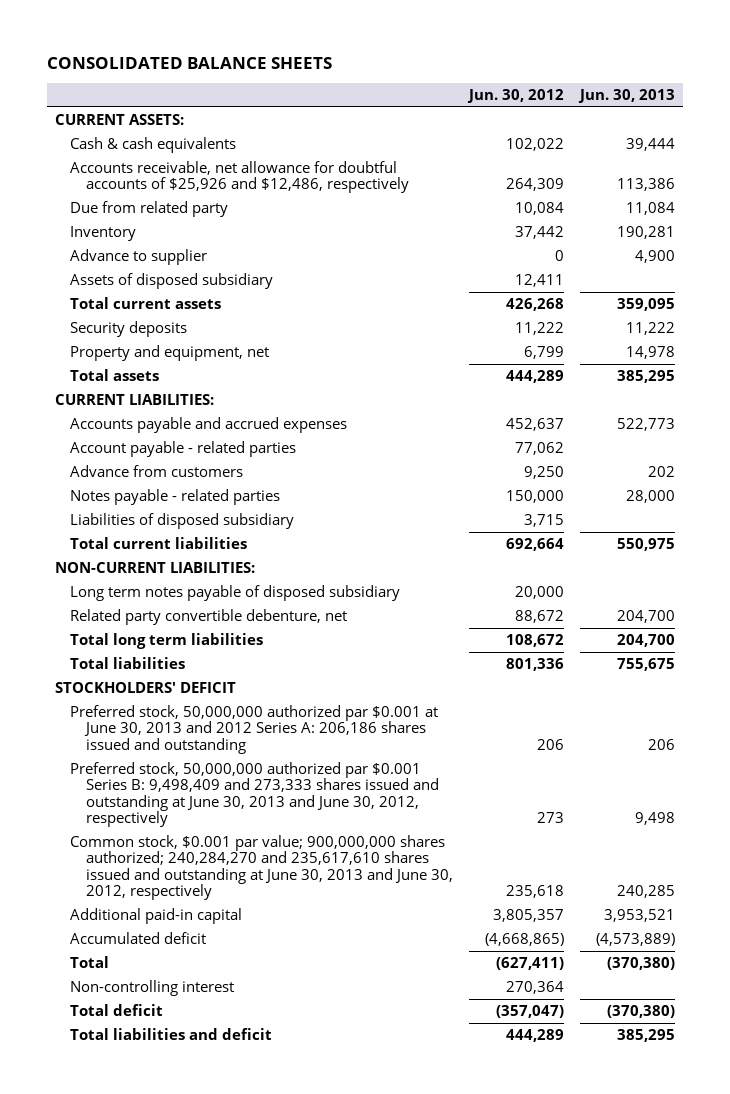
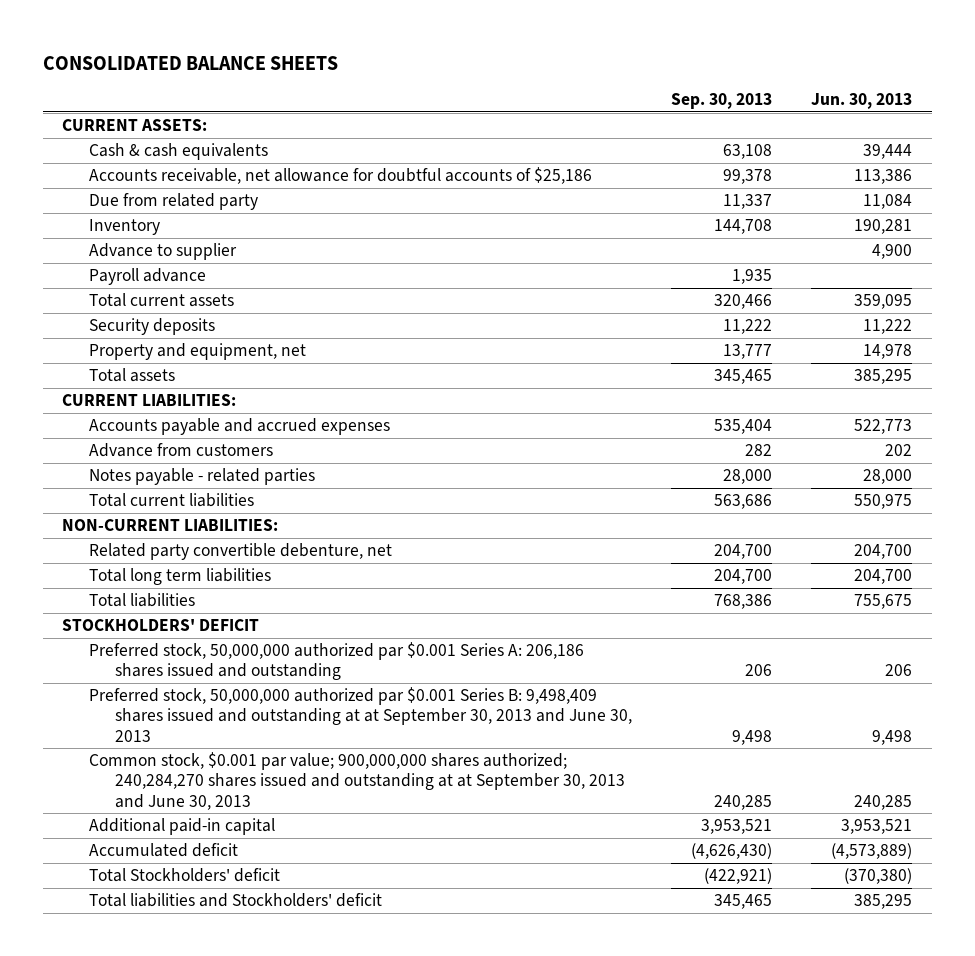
- | Jun. 30, 2012 | Jun. 30, 2013
+ | Sep. 30, 2013 | Jun. 30, 2013
- Accounts receivable, net allowance for doubtful accounts of $25,926 and $12,486, respectively | 264,309 | 113,386
+ Accounts receivable, net allowance for doubtful accounts of $25,186 | 99,378 | 113,386
- Assets of disposed subsidiary | 12,411 |
+ Payroll advance | 1,935 |
- Account payable - related parties | 77,062 |
- Liabilities of disposed subsidiary | 3,715 |
- Long term notes payable of disposed subsidiary | 20,000 |
- Preferred stock, 50,000,000 authorized par $0.001 at June 30, 2013 and 2012 Series A: 206,186 shares issued and outstanding | 206 | 206
- Preferred stock, 50,000,000 authorized par $0.001 Series B: 9,498,409 and 273,333 shares issued and outstanding at June 30, 2013 and June 30, 2012, respectively | 273 | 9,498
- Common stock, $0.001 par value; 900,000,000 shares authorized; 240,284,270 and 235,617,610 shares issued and outstanding at June 30, 2013 and June 30, 2012, respectively | 235,618 | 240,285
+ Preferred stock, 50,000,000 authorized par $0.001 Series A: 206,186 shares issued and outstanding | 206 | 206
+ Preferred stock, 50,000,000 authorized par $0.001 Series B: 9,498,409 shares issued and outstanding at at September 30, 2013 and June 30, 2013 | 9,498 | 9,498
+ Common stock, $0.001 par value; 900,000,000 shares authorized; 240,284,270 shares issued and outstanding at at September 30, 2013 and June 30, 2013 | 240,285 | 240,285
- Total | (627,411) | (370,380)
- Non-controlling interest | 270,364 |
- Total deficit | (357,047) | (370,380)
- Total liabilities and deficit | 444,289 | 385,295
+ Total Stockholders' deficit | (422,921) | (370,380)
+ Total liabilities and Stockholders' deficit | 345,465 | 385,295

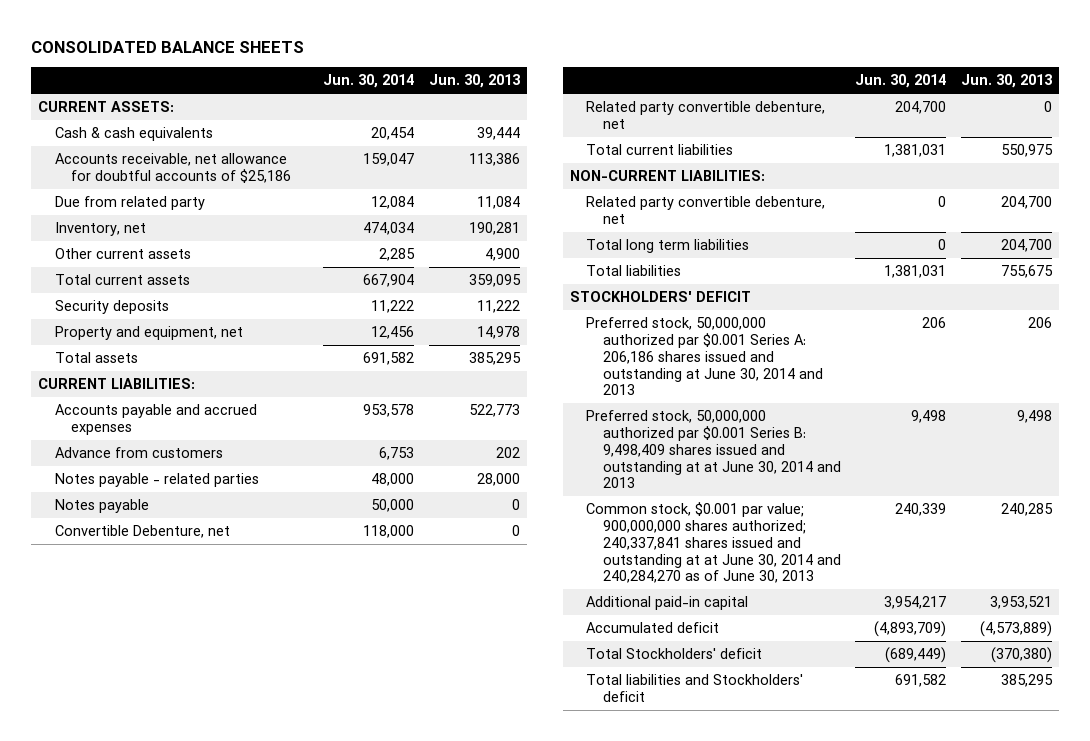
- | Sep. 30, 2013 | Jun. 30, 2013
+ | Jun. 30, 2014 | Jun. 30, 2013
- Inventory | 144,708 | 190,281
- Advance to supplier | | 4,900
- Payroll advance | 1,935 |
+ Inventory, net | 474,034 | 190,281
+ Other current assets | 2,285 | 4,900
+ Notes payable | 50,000 | 0
+ Convertible Debenture, net | 118,000 | 0
+ Related party convertible debenture, net | 204,700 | 0
- Preferred stock, 50,000,000 authorized par $0.001 Series A: 206,186 shares issued and outstanding | 206 | 206
- Preferred stock, 50,000,000 authorized par $0.001 Series B: 9,498,409 shares issued and outstanding at at September 30, 2013 and June 30, 2013 | 9,498 | 9,498
- Common stock, $0.001 par value; 900,000,000 shares authorized; 240,284,270 shares issued and outstanding at at September 30, 2013 and June 30, 2013 | 240,285 | 240,285
+ Preferred stock, 50,000,000 authorized par $0.001 Series A: 206,186 shares issued and outstanding at June 30, 2014 and 2013 | 206 | 206
+ Preferred stock, 50,000,000 authorized par $0.001 Series B: 9,498,409 shares issued and outstanding at at June 30, 2014 and 2013 | 9,498 | 9,498
+ Common stock, $0.001 par value; 900,000,000 shares authorized; 240,337,841 shares issued and outstanding at at June 30, 2014 and 240,284,270 as of June 30, 2013 | 240,339 | 240,285

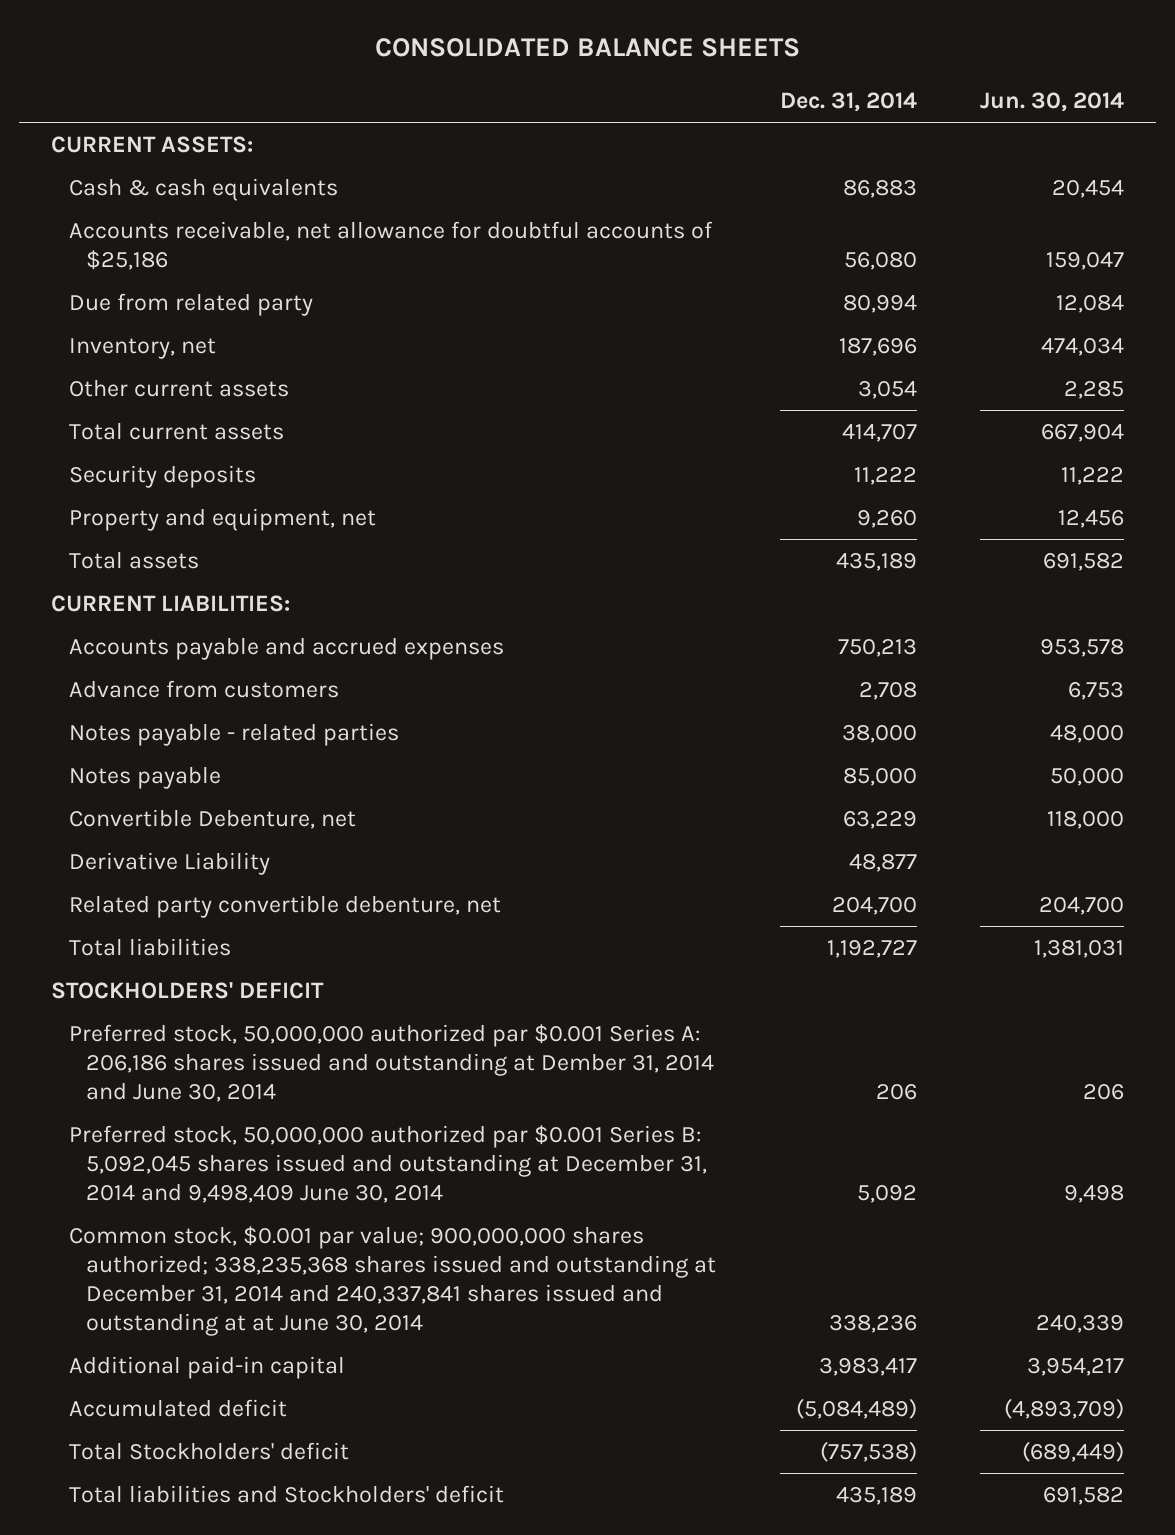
- | Jun. 30, 2014 | Jun. 30, 2013
+ | Dec. 31, 2014 | Jun. 30, 2014
+ Derivative Liability | 48,877 |
- Total current liabilities | 1,381,031 | 550,975
- NON-CURRENT LIABILITIES:
- Related party convertible debenture, net | 0 | 204,700
- Total long term liabilities | 0 | 204,700
- Preferred stock, 50,000,000 authorized par $0.001 Series A: 206,186 shares issued and outstanding at June 30, 2014 and 2013 | 206 | 206
- Preferred stock, 50,000,000 authorized par $0.001 Series B: 9,498,409 shares issued and outstanding at at June 30, 2014 and 2013 | 9,498 | 9,498
- Common stock, $0.001 par value; 900,000,000 shares authorized; 240,337,841 shares issued and outstanding at at June 30, 2014 and 240,284,270 as of June 30, 2013 | 240,339 | 240,285
+ Preferred stock, 50,000,000 authorized par $0.001 Series A: 206,186 shares issued and outstanding at Dember 31, 2014 and June 30, 2014 | 206 | 206
+ Preferred stock, 50,000,000 authorized par $0.001 Series B: 5,092,045 shares issued and outstanding at December 31, 2014 and 9,498,409 June 30, 2014 | 5,092 | 9,498
+ Common stock, $0.001 par value; 900,000,000 shares authorized; 338,235,368 shares issued and outstanding at December 31, 2014 and 240,337,841 shares issued and outstanding at at June 30, 2014 | 338,236 | 240,339

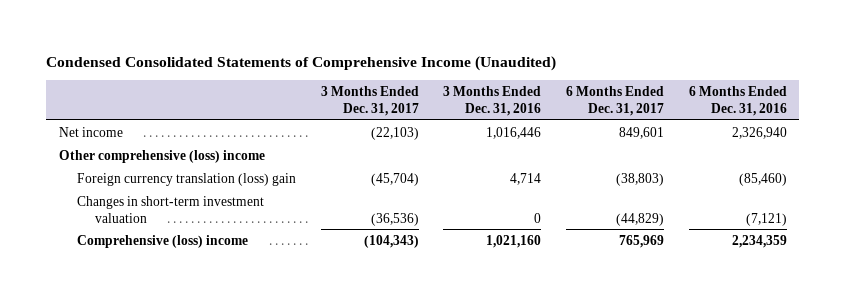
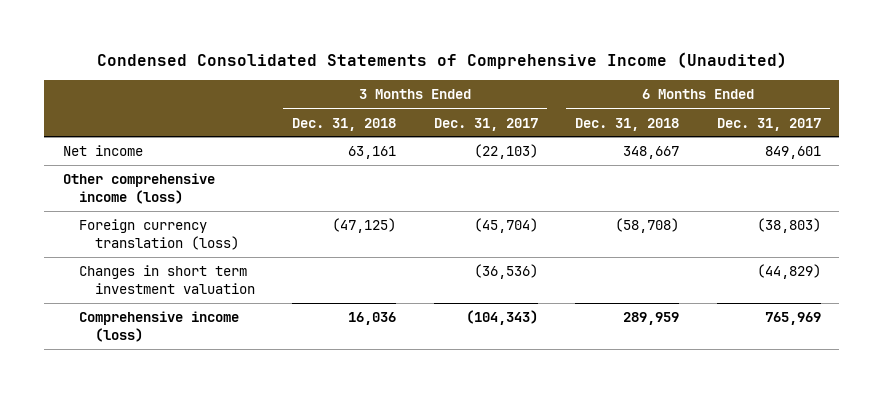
- | 3 Months Ended Dec. 31, 2017 | 3 Months Ended Dec. 31, 2016 | 6 Months Ended Dec. 31, 2017 | 6 Months Ended Dec. 31, 2016
+ | 3 Months Ended Dec. 31, 2018 | 3 Months Ended Dec. 31, 2017 | 6 Months Ended Dec. 31, 2018 | 6 Months Ended Dec. 31, 2017
- Other comprehensive (loss) income
- Foreign currency translation (loss) gain | (45,704) | 4,714 | (38,803) | (85,460)
- Changes in short-term investment valuation | (36,536) | 0 | (44,829) | (7,121)
- Comprehensive (loss) income | (104,343) | 1,021,160 | 765,969 | 2,234,359
+ Other comprehensive income (loss)
+ Foreign currency translation (loss) | (47,125) | (45,704) | (58,708) | (38,803)
+ Changes in short term investment valuation | | (36,536) | | (44,829)
+ Comprehensive income (loss) | 16,036 | (104,343) | 289,959 | 765,969

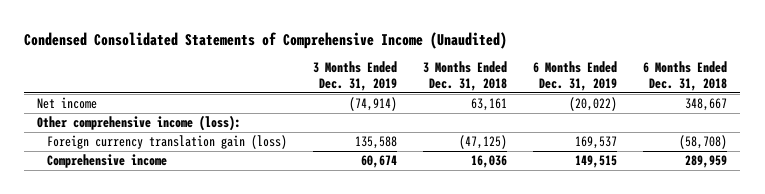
- | 3 Months Ended Dec. 31, 2018 | 3 Months Ended Dec. 31, 2017 | 6 Months Ended Dec. 31, 2018 | 6 Months Ended Dec. 31, 2017
+ | 3 Months Ended Dec. 31, 2019 | 3 Months Ended Dec. 31, 2018 | 6 Months Ended Dec. 31, 2019 | 6 Months Ended Dec. 31, 2018
- Other comprehensive income (loss)
- Foreign currency translation (loss) | (47,125) | (45,704) | (58,708) | (38,803)
- Changes in short term investment valuation | | (36,536) | | (44,829)
- Comprehensive income (loss) | 16,036 | (104,343) | 289,959 | 765,969
+ Other comprehensive income (loss):
+ Foreign currency translation gain (loss) | 135,588 | (47,125) | 169,537 | (58,708)
+ Comprehensive income | 60,674 | 16,036 | 149,515 | 289,959

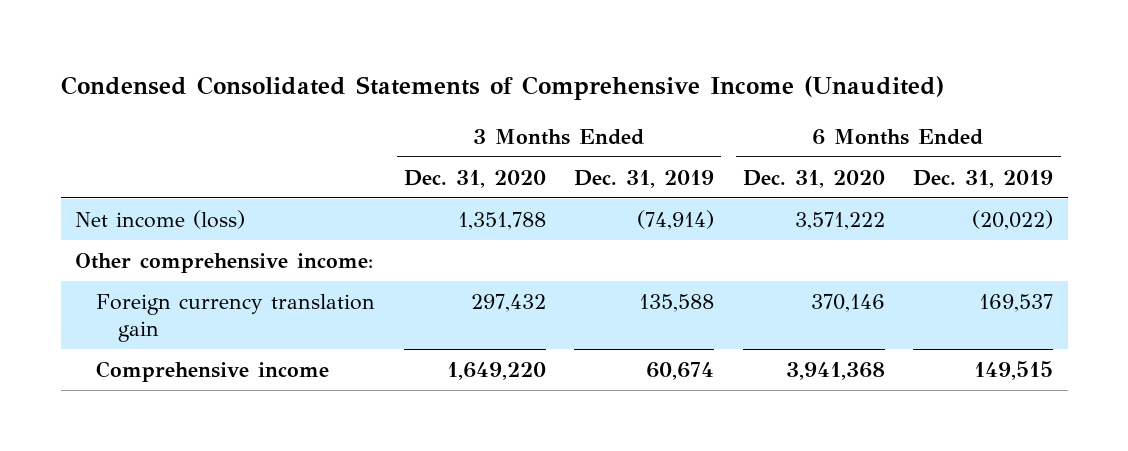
- | 3 Months Ended Dec. 31, 2019 | 3 Months Ended Dec. 31, 2018 | 6 Months Ended Dec. 31, 2019 | 6 Months Ended Dec. 31, 2018
+ | 3 Months Ended Dec. 31, 2020 | 3 Months Ended Dec. 31, 2019 | 6 Months Ended Dec. 31, 2020 | 6 Months Ended Dec. 31, 2019
- Net income | (74,914) | 63,161 | (20,022) | 348,667
- Other comprehensive income (loss):
- Foreign currency translation gain (loss) | 135,588 | (47,125) | 169,537 | (58,708)
+ Net income (loss) | 1,351,788 | (74,914) | 3,571,222 | (20,022)
+ Other comprehensive income:
+ Foreign currency translation gain | 297,432 | 135,588 | 370,146 | 169,537

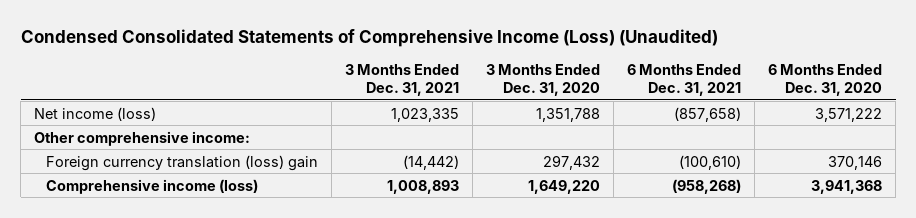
- Condensed Consolidated Statements of Comprehensive Income (Unaudited)
+ Condensed Consolidated Statements of Comprehensive Income (Loss) (Unaudited)
- | 3 Months Ended Dec. 31, 2020 | 3 Months Ended Dec. 31, 2019 | 6 Months Ended Dec. 31, 2020 | 6 Months Ended Dec. 31, 2019
+ | 3 Months Ended Dec. 31, 2021 | 3 Months Ended Dec. 31, 2020 | 6 Months Ended Dec. 31, 2021 | 6 Months Ended Dec. 31, 2020
- Foreign currency translation gain | 297,432 | 135,588 | 370,146 | 169,537
- Comprehensive income | 1,649,220 | 60,674 | 3,941,368 | 149,515
+ Foreign currency translation (loss) gain | (14,442) | 297,432 | (100,610) | 370,146
+ Comprehensive income (loss) | 1,008,893 | 1,649,220 | (958,268) | 3,941,368

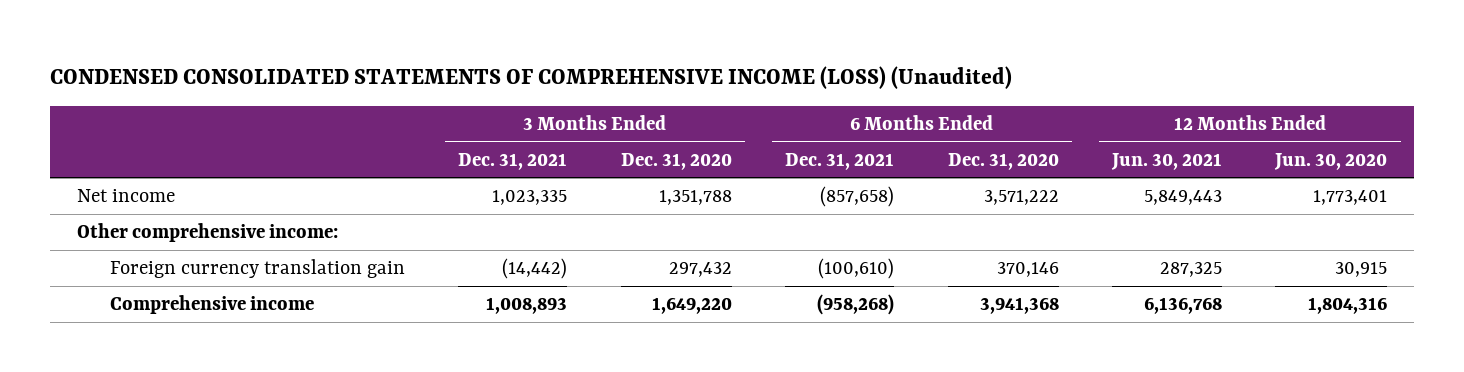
- Condensed Consolidated Statements of Comprehensive Income (Loss) (Unaudited)
+ CONDENSED CONSOLIDATED STATEMENTS OF COMPREHENSIVE INCOME (LOSS) (Unaudited)
- | 3 Months Ended Dec. 31, 2021 | 3 Months Ended Dec. 31, 2020 | 6 Months Ended Dec. 31, 2021 | 6 Months Ended Dec. 31, 2020
+ | 3 Months Ended Dec. 31, 2021 | 3 Months Ended Dec. 31, 2020 | 6 Months Ended Dec. 31, 2021 | 6 Months Ended Dec. 31, 2020 | 12 Months Ended Jun. 30, 2021 | 12 Months Ended Jun. 30, 2020
- Net income (loss) | 1,023,335 | 1,351,788 | (857,658) | 3,571,222
+ Net income | 1,023,335 | 1,351,788 | (857,658) | 3,571,222 | 5,849,443 | 1,773,401
- Foreign currency translation (loss) gain | (14,442) | 297,432 | (100,610) | 370,146
- Comprehensive income (loss) | 1,008,893 | 1,649,220 | (958,268) | 3,941,368
+ Foreign currency translation gain | (14,442) | 297,432 | (100,610) | 370,146 | 287,325 | 30,915
+ Comprehensive income | 1,008,893 | 1,649,220 | (958,268) | 3,941,368 | 6,136,768 | 1,804,316

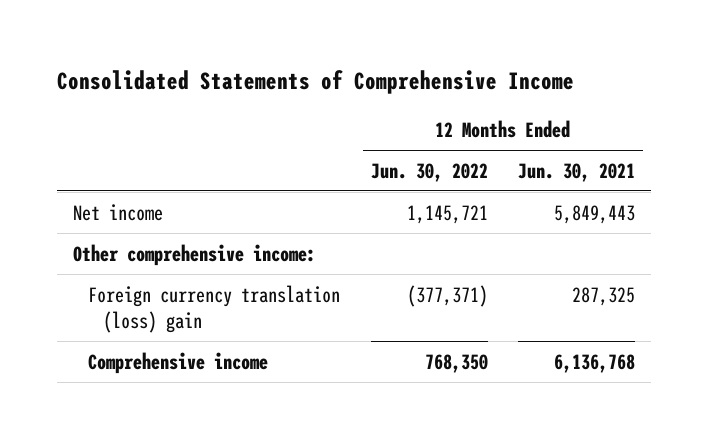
- CONDENSED CONSOLIDATED STATEMENTS OF COMPREHENSIVE INCOME (LOSS) (Unaudited)
+ Consolidated Statements of Comprehensive Income
- | 3 Months Ended Dec. 31, 2021 | 3 Months Ended Dec. 31, 2020 | 6 Months Ended Dec. 31, 2021 | 6 Months Ended Dec. 31, 2020 | 12 Months Ended Jun. 30, 2021 | 12 Months Ended Jun. 30, 2020
+ | 12 Months Ended Jun. 30, 2022 | 12 Months Ended Jun. 30, 2021
- Foreign currency translation gain | (14,442) | 297,432 | (100,610) | 370,146 | 287,325 | 30,915
+ Foreign currency translation (loss) gain | (377,371) | 287,325

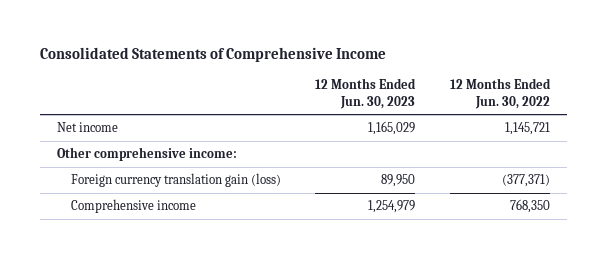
- | 12 Months Ended Jun. 30, 2022 | 12 Months Ended Jun. 30, 2021
+ | 12 Months Ended Jun. 30, 2023 | 12 Months Ended Jun. 30, 2022
- Foreign currency translation (loss) gain | (377,371) | 287,325
+ Foreign currency translation gain (loss) | 89,950 | (377,371)

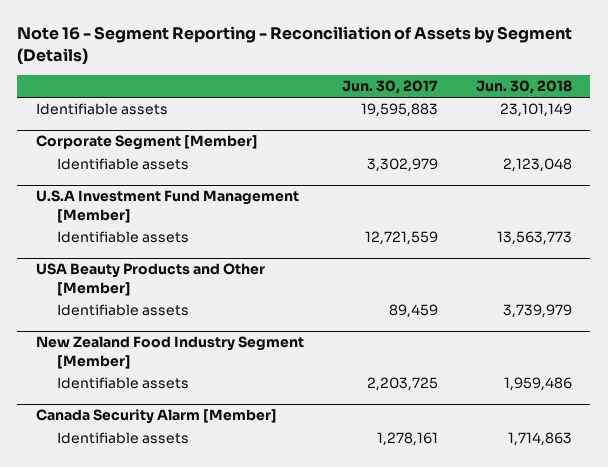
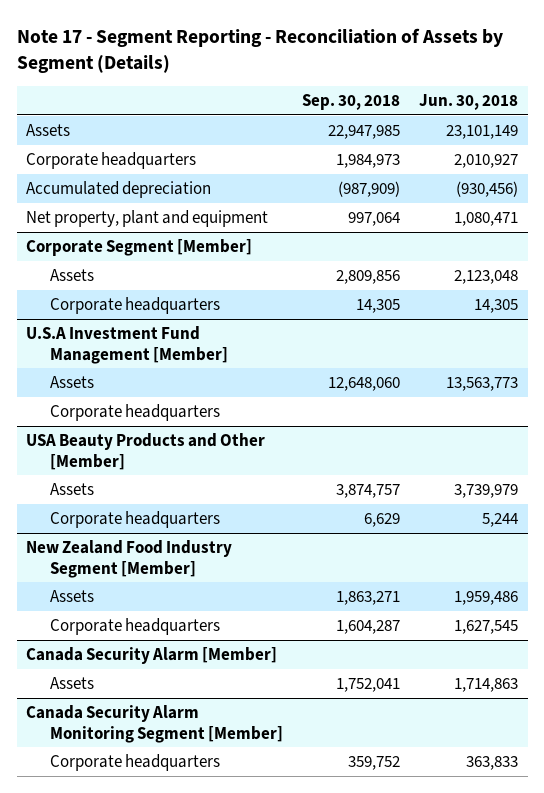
- Note 16 - Segment Reporting - Reconciliation of Assets by Segment (Details)
+ Note 17 - Segment Reporting - Reconciliation of Assets by Segment (Details)
- | Jun. 30, 2017 | Jun. 30, 2018
+ | Sep. 30, 2018 | Jun. 30, 2018
- Identifiable assets | 19,595,883 | 23,101,149
+ Assets | 22,947,985 | 23,101,149
+ Corporate headquarters | 1,984,973 | 2,010,927
+ Accumulated depreciation | (987,909) | (930,456)
+ Net property, plant and equipment | 997,064 | 1,080,471
@ Corporate Segment [Member]
- Identifiable assets | 3,302,979 | 2,123,048
+ Assets | 2,809,856 | 2,123,048
+ Corporate headquarters | 14,305 | 14,305
@ U.S.A Investment Fund Management [Member]
- Identifiable assets | 12,721,559 | 13,563,773
+ Assets | 12,648,060 | 13,563,773
+ Corporate headquarters
@ USA Beauty Products and Other [Member]
- Identifiable assets | 89,459 | 3,739,979
+ Assets | 3,874,757 | 3,739,979
+ Corporate headquarters | 6,629 | 5,244
@ New Zealand Food Industry Segment [Member]
- Identifiable assets | 2,203,725 | 1,959,486
+ Assets | 1,863,271 | 1,959,486
+ Corporate headquarters | 1,604,287 | 1,627,545
@ Canada Security Alarm [Member]
- Identifiable assets | 1,278,161 | 1,714,863
+ Assets | 1,752,041 | 1,714,863
+ Canada Security Alarm Monitoring Segment [Member]
+ Corporate headquarters | 359,752 | 363,833

